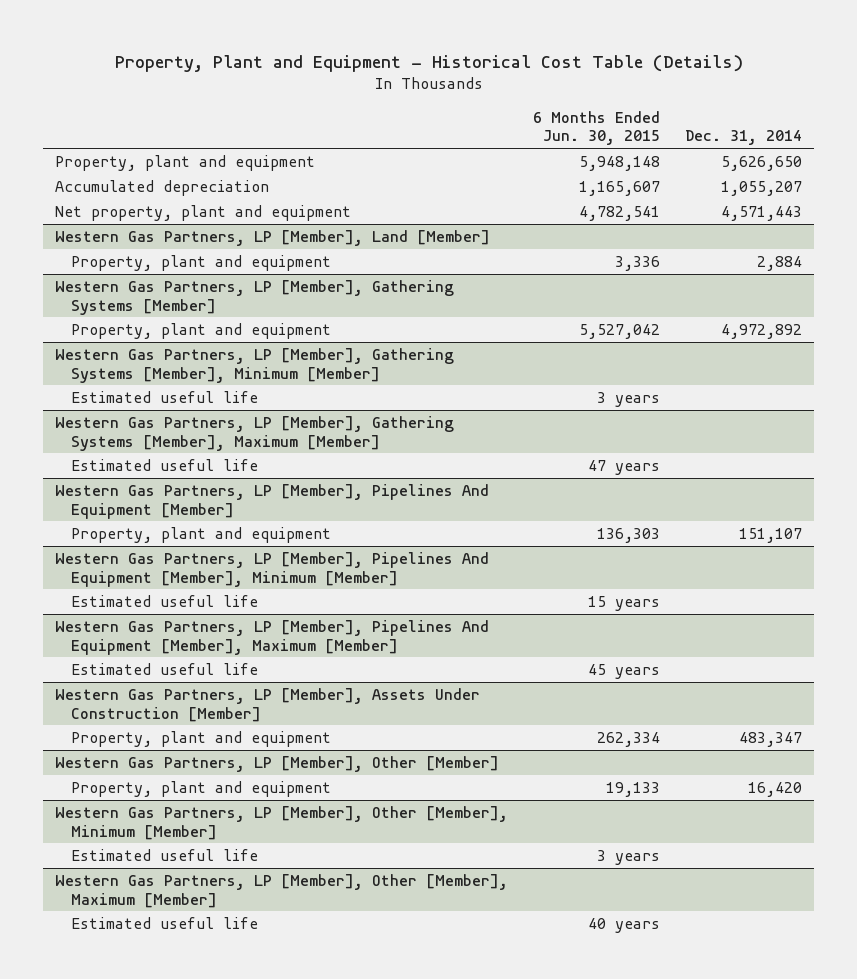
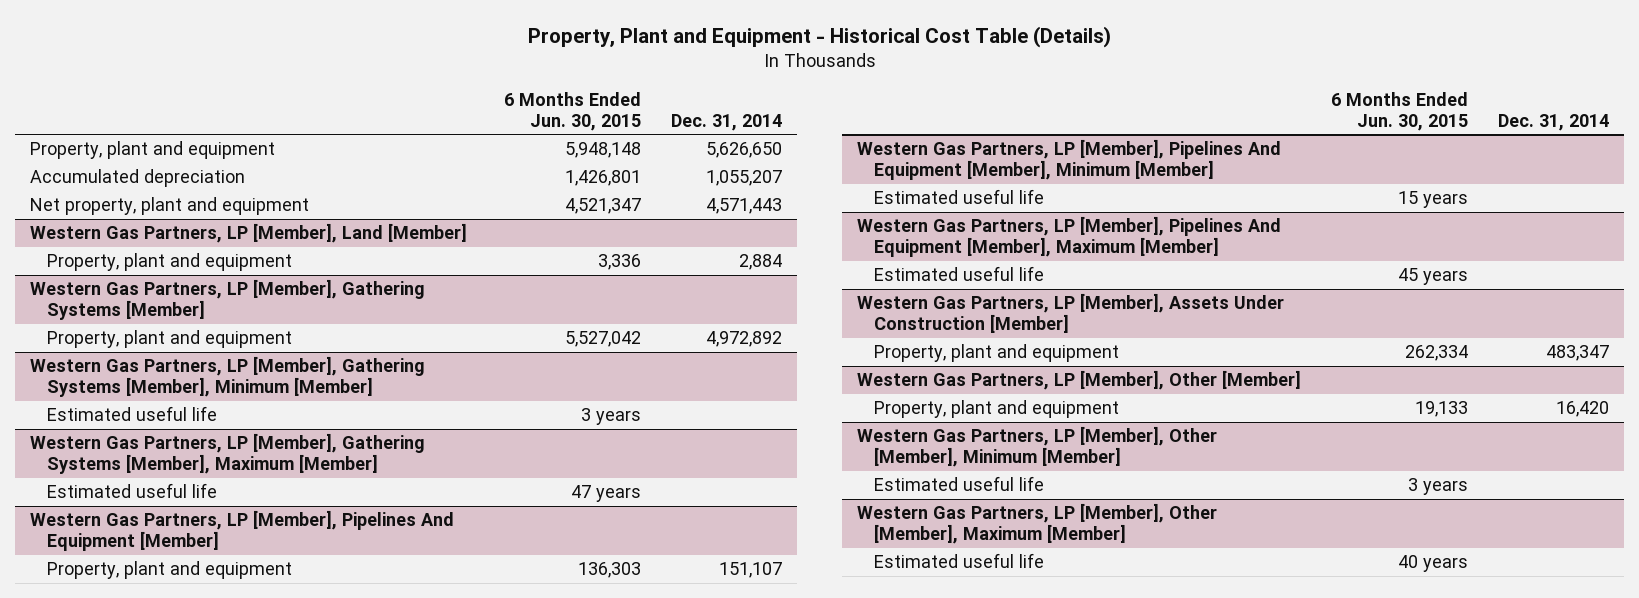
- Accumulated depreciation | 1,165,607 | 1,055,207
- Net property, plant and equipment | 4,782,541 | 4,571,443
+ Accumulated depreciation | 1,426,801 | 1,055,207
+ Net property, plant and equipment | 4,521,347 | 4,571,443

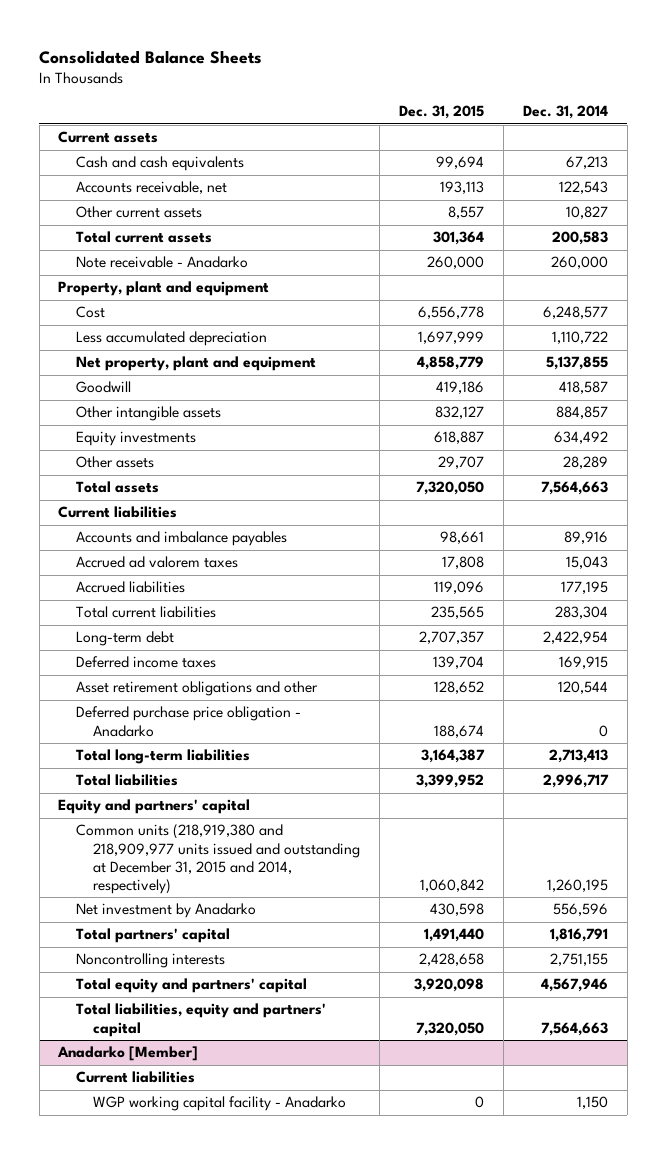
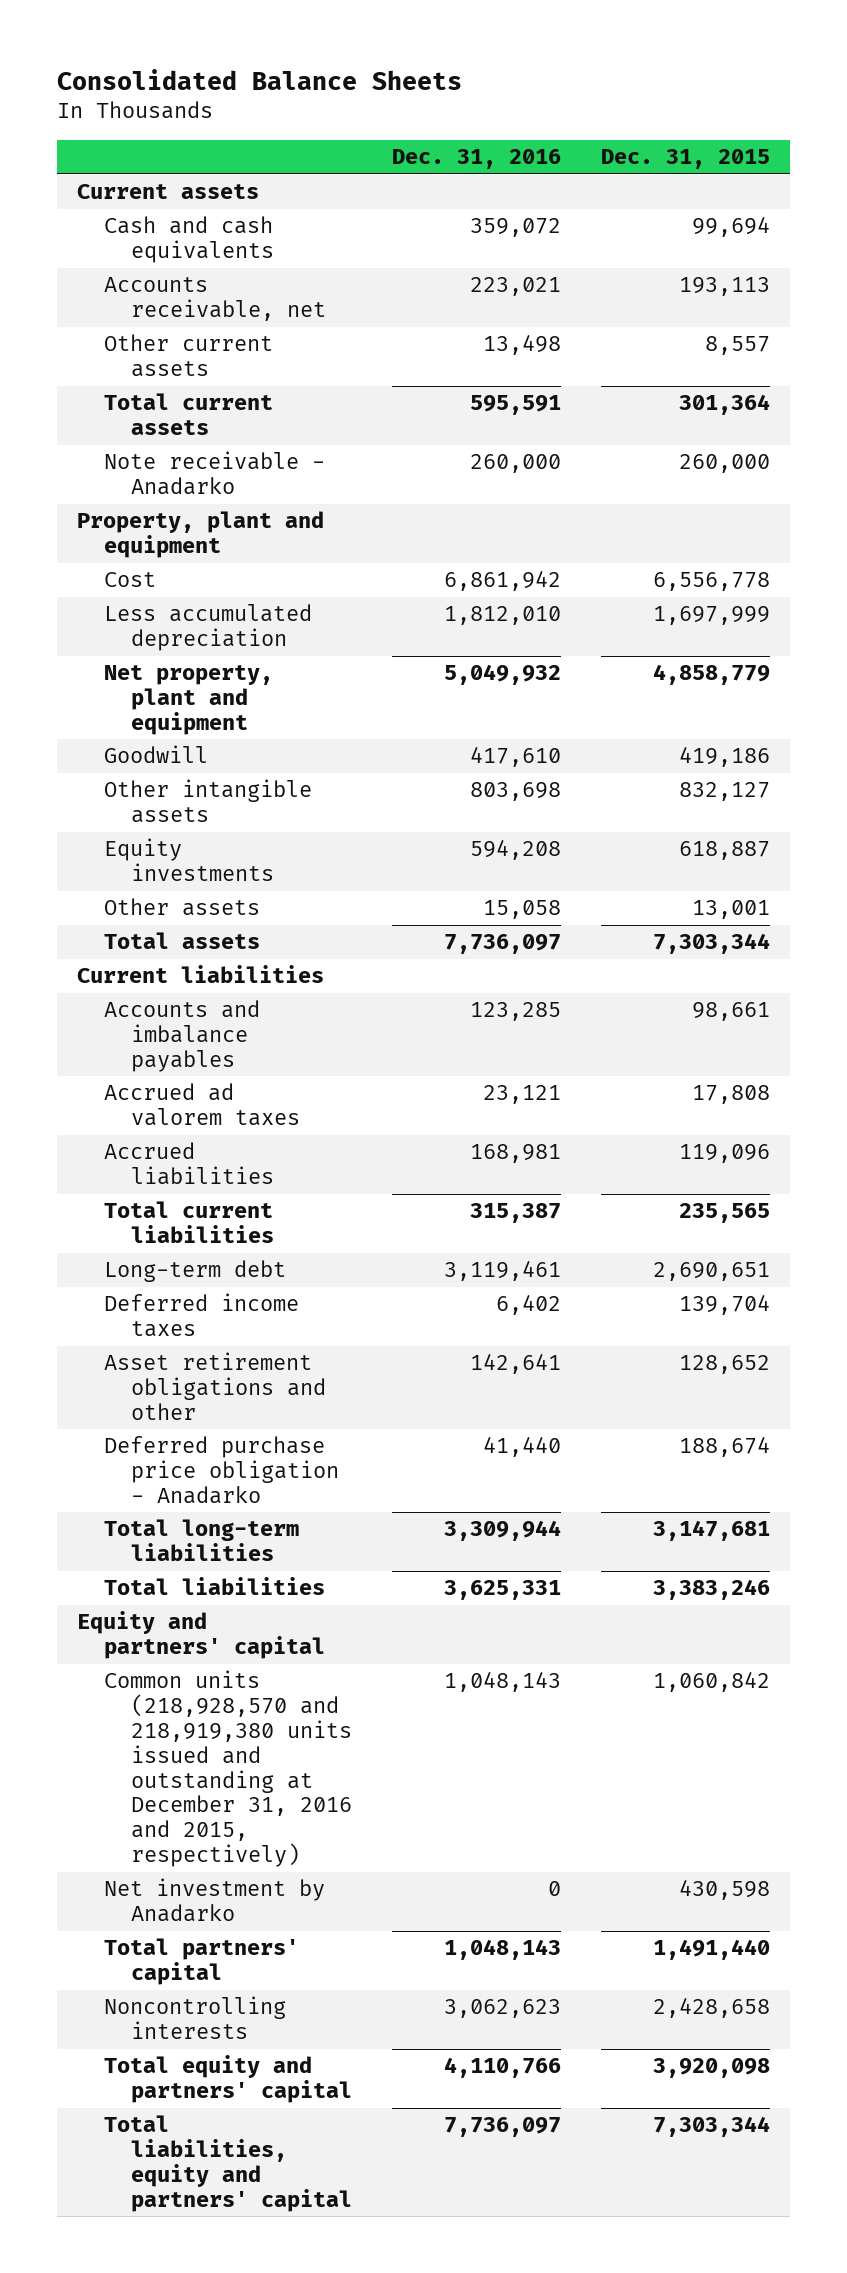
- | Dec. 31, 2015 | Dec. 31, 2014
+ | Dec. 31, 2016 | Dec. 31, 2015
- Other assets | 29,707 | 28,289
- Total assets | 7,320,050 | 7,564,663
+ Other assets | 15,058 | 13,001
+ Total assets | 7,736,097 | 7,303,344
- Long-term debt | 2,707,357 | 2,422,954
+ Long-term debt | 3,119,461 | 2,690,651
- Total long-term liabilities | 3,164,387 | 2,713,413
- Total liabilities | 3,399,952 | 2,996,717
+ Total long-term liabilities | 3,309,944 | 3,147,681
+ Total liabilities | 3,625,331 | 3,383,246
- Common units (218,919,380 and 218,909,977 units issued and outstanding at December 31, 2015 and 2014, respectively) | 1,060,842 | 1,260,195
+ Common units (218,928,570 and 218,919,380 units issued and outstanding at December 31, 2016 and 2015, respectively) | 1,048,143 | 1,060,842
- Total liabilities, equity and partners' capital | 7,320,050 | 7,564,663
- Anadarko [Member]
- Current liabilities
- WGP working capital facility - Anadarko | 0 | 1,150
+ Total liabilities, equity and partners' capital | 7,736,097 | 7,303,344

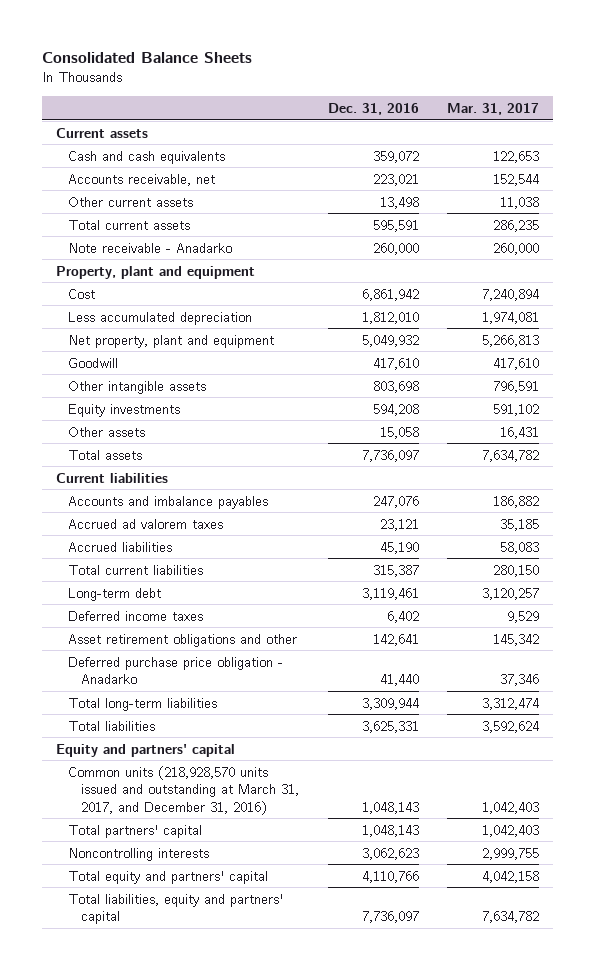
- | Dec. 31, 2016 | Dec. 31, 2015
+ | Dec. 31, 2016 | Mar. 31, 2017
- Accounts and imbalance payables | 123,285 | 98,661
+ Accounts and imbalance payables | 247,076 | 186,882
- Accrued liabilities | 168,981 | 119,096
+ Accrued liabilities | 45,190 | 58,083
- Common units (218,928,570 and 218,919,380 units issued and outstanding at December 31, 2016 and 2015, respectively) | 1,048,143 | 1,060,842
- Net investment by Anadarko | 0 | 430,598
+ Common units (218,928,570 units issued and outstanding at March 31, 2017, and December 31, 2016) | 1,048,143 | 1,042,403

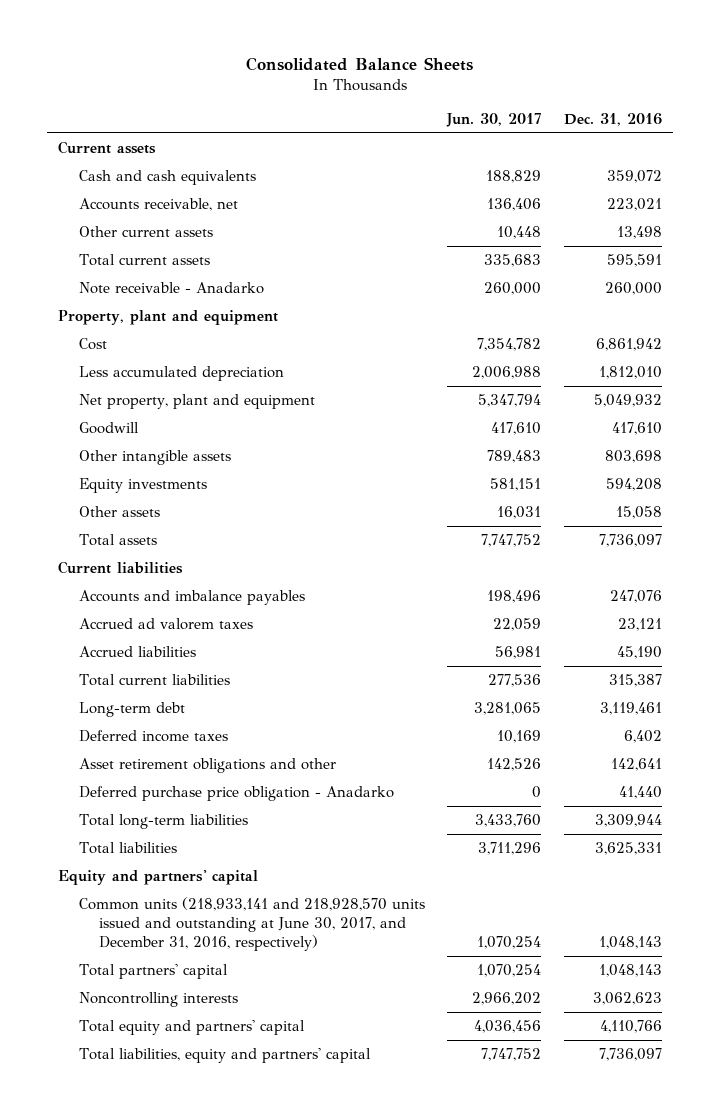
- | Dec. 31, 2016 | Mar. 31, 2017
+ | Jun. 30, 2017 | Dec. 31, 2016
- Common units (218,928,570 units issued and outstanding at March 31, 2017, and December 31, 2016) | 1,048,143 | 1,042,403
+ Common units (218,933,141 and 218,928,570 units issued and outstanding at June 30, 2017, and December 31, 2016, respectively) | 1,070,254 | 1,048,143

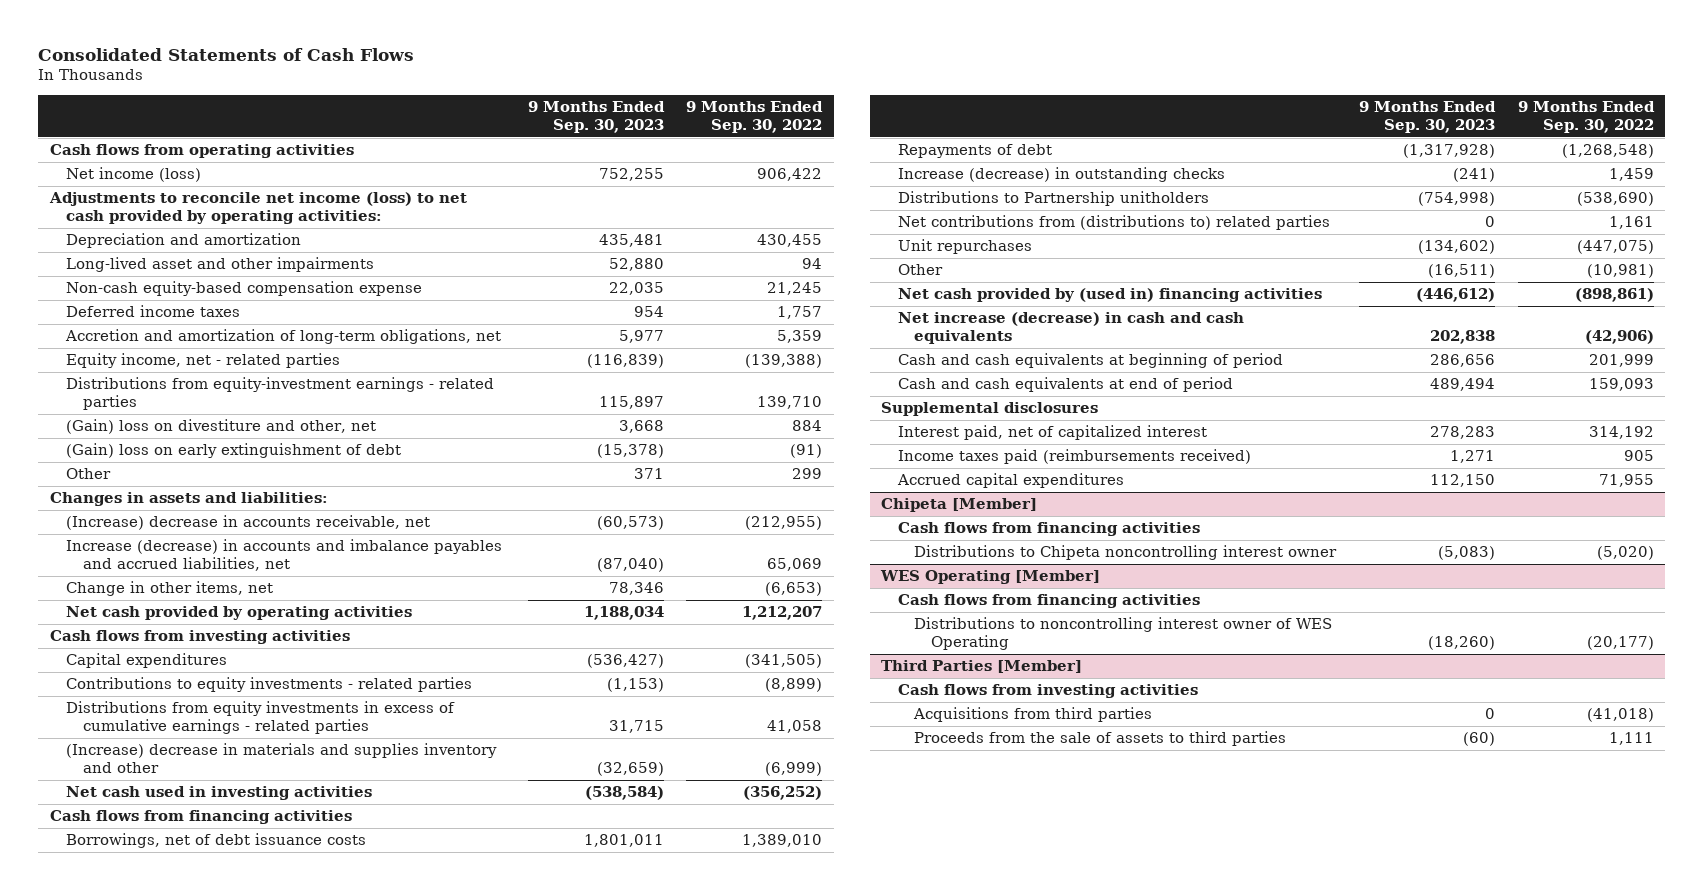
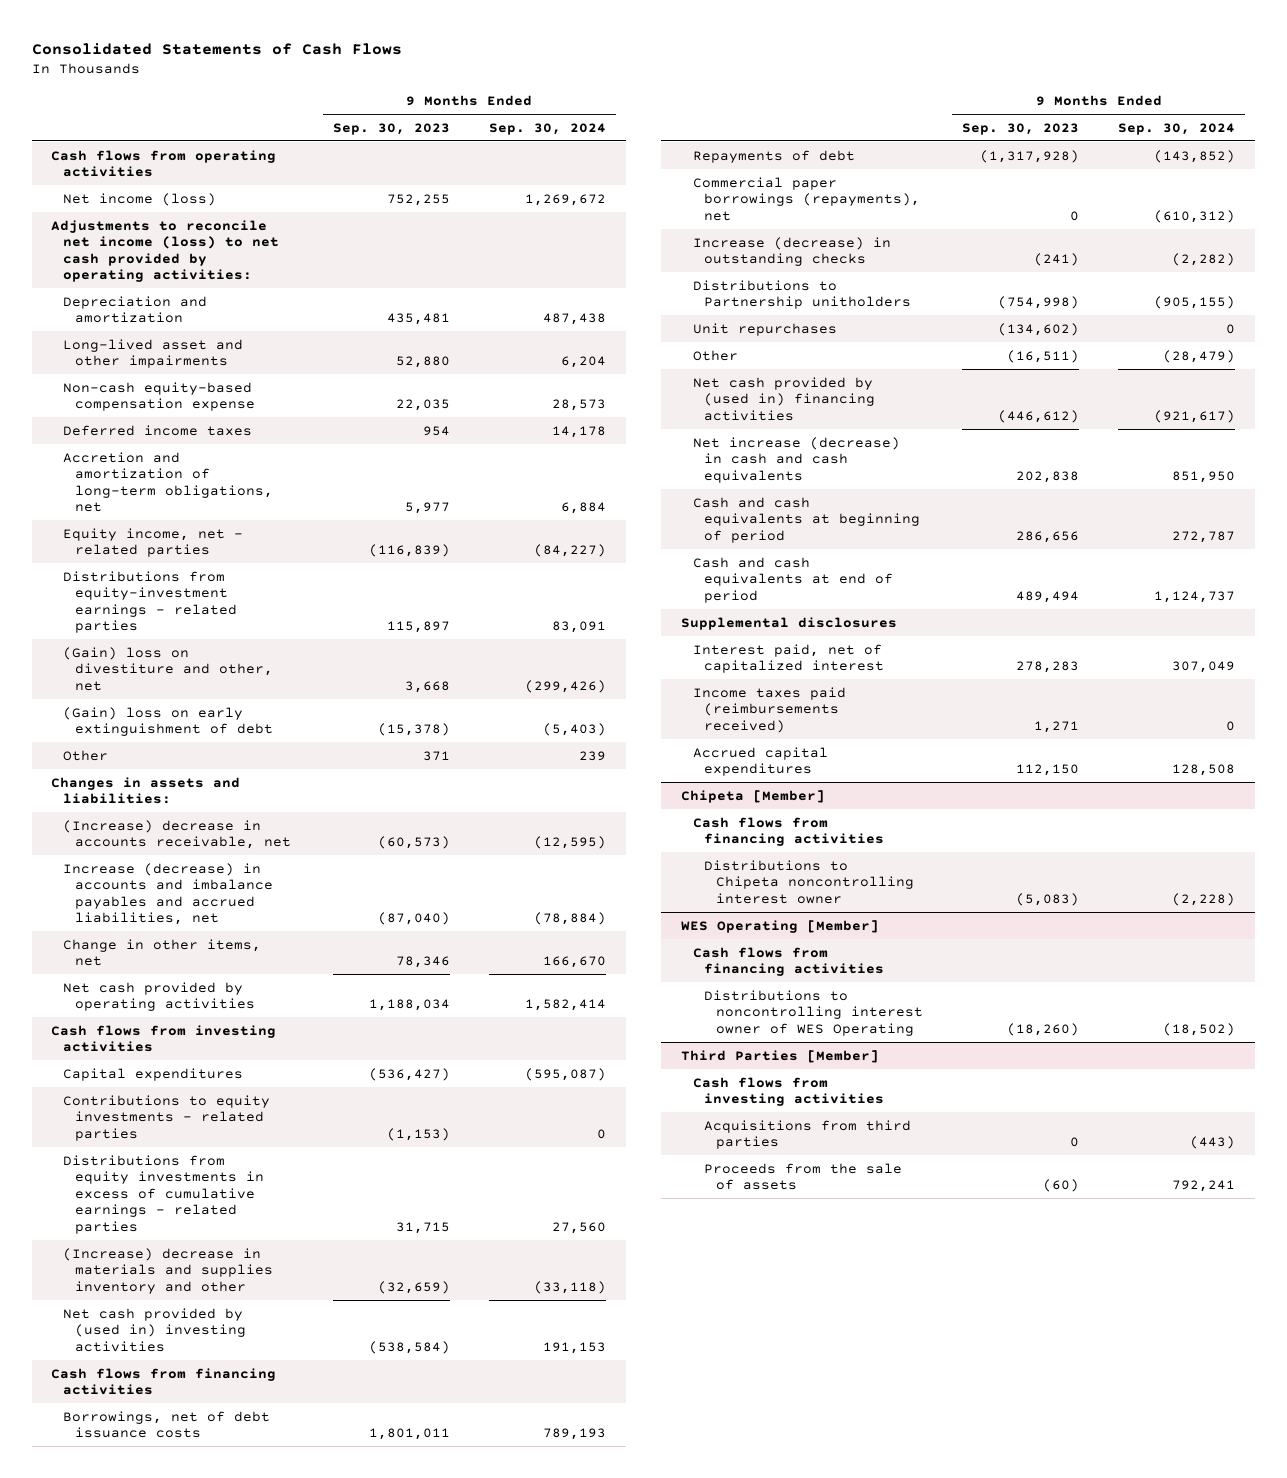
- | 9 Months Ended Sep. 30, 2023 | 9 Months Ended Sep. 30, 2022
+ | 9 Months Ended Sep. 30, 2023 | 9 Months Ended Sep. 30, 2024
- Net cash used in investing activities | (538,584) | (356,252)
+ Net cash provided by (used in) investing activities | (538,584) | 191,153
+ Commercial paper borrowings (repayments), net | 0 | (610,312)
- Net contributions from (distributions to) related parties | 0 | 1,161
@ Third Parties [Member]
- Proceeds from the sale of assets to third parties | (60) | 1,111
+ Proceeds from the sale of assets | (60) | 792,241

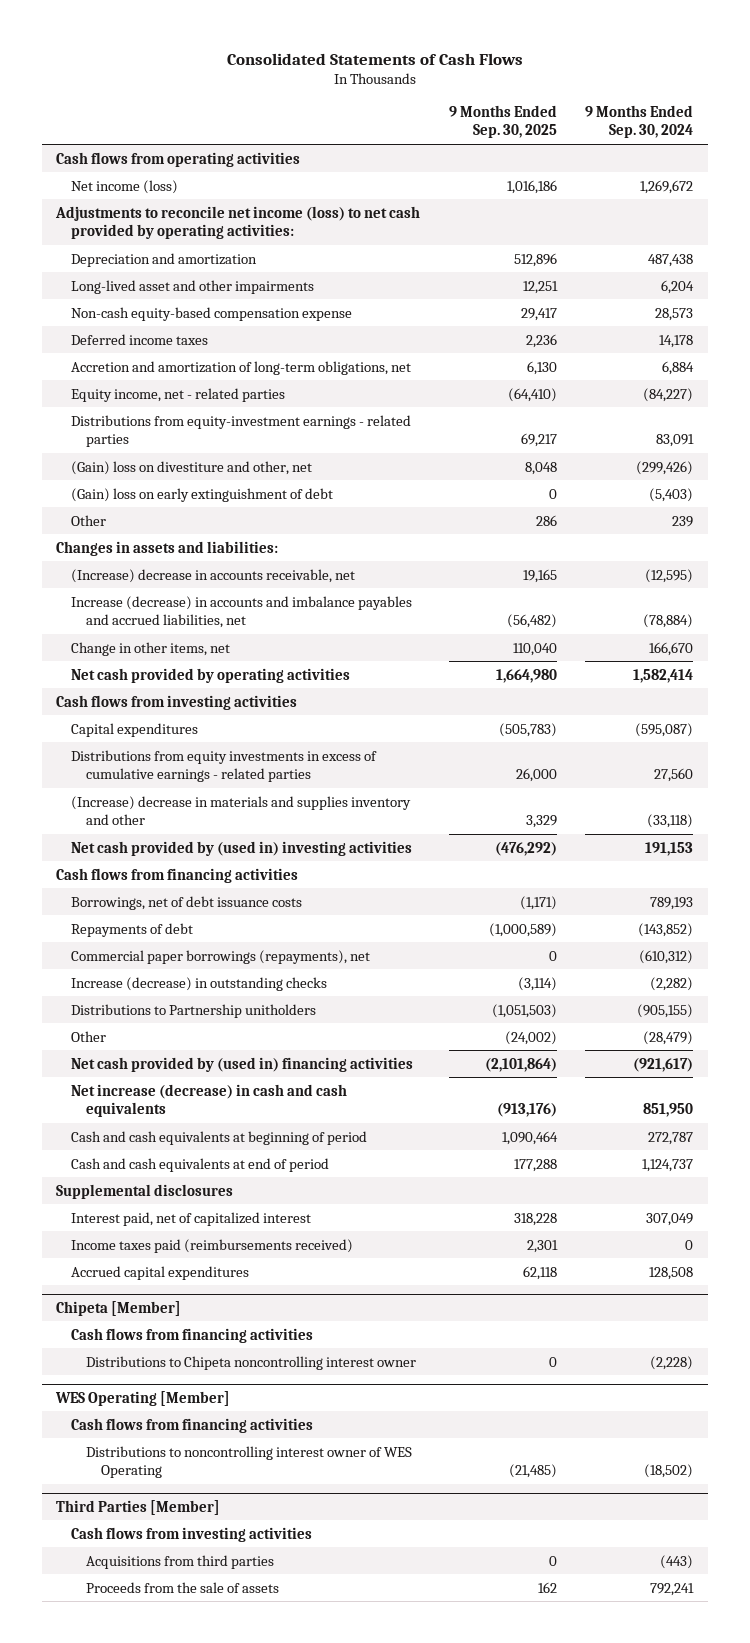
- | 9 Months Ended Sep. 30, 2023 | 9 Months Ended Sep. 30, 2024
+ | 9 Months Ended Sep. 30, 2025 | 9 Months Ended Sep. 30, 2024
- Contributions to equity investments - related parties | (1,153) | 0
- Unit repurchases | (134,602) | 0

